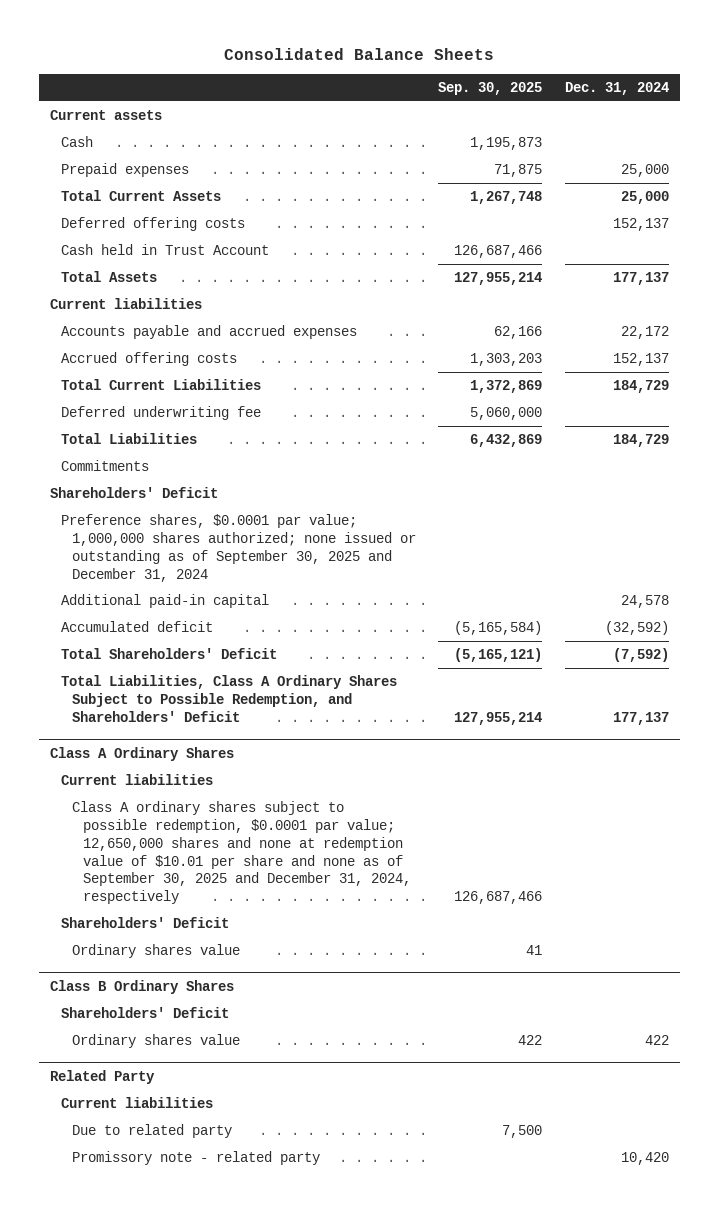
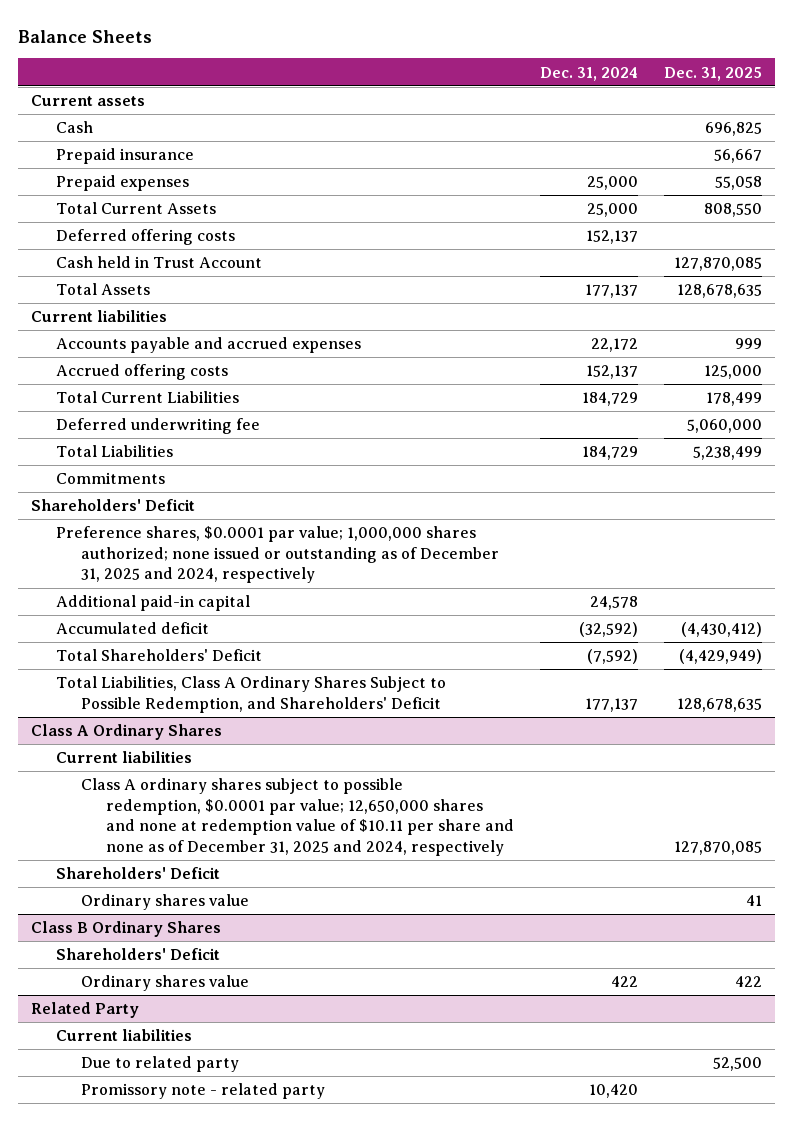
- Consolidated Balance Sheets
+ Balance Sheets
- | Sep. 30, 2025 | Dec. 31, 2024
+ | Dec. 31, 2024 | Dec. 31, 2025
+ Prepaid insurance | | 56,667
- Preference shares, $0.0001 par value; 1,000,000 shares authorized; none issued or outstanding as of September 30, 2025 and December 31, 2024
+ Preference shares, $0.0001 par value; 1,000,000 shares authorized; none issued or outstanding as of December 31, 2025 and 2024, respectively
@ Class A Ordinary Shares
- Class A ordinary shares subject to possible redemption, $0.0001 par value; 12,650,000 shares and none at redemption value of $10.01 per share and none as of September 30, 2025 and December 31, 2024, respectively | 126,687,466 |
+ Class A ordinary shares subject to possible redemption, $0.0001 par value; 12,650,000 shares and none at redemption value of $10.11 per share and none as of December 31, 2025 and 2024, respectively | | 127,870,085

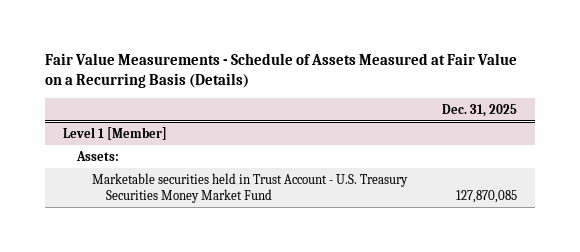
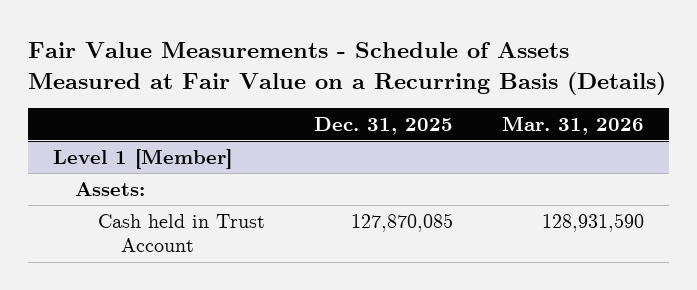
- | Dec. 31, 2025
+ | Dec. 31, 2025 | Mar. 31, 2026
@ Level 1 [Member]
- Marketable securities held in Trust Account - U.S. Treasury Securities Money Market Fund | 127,870,085
+ Cash held in Trust Account | 127,870,085 | 128,931,590

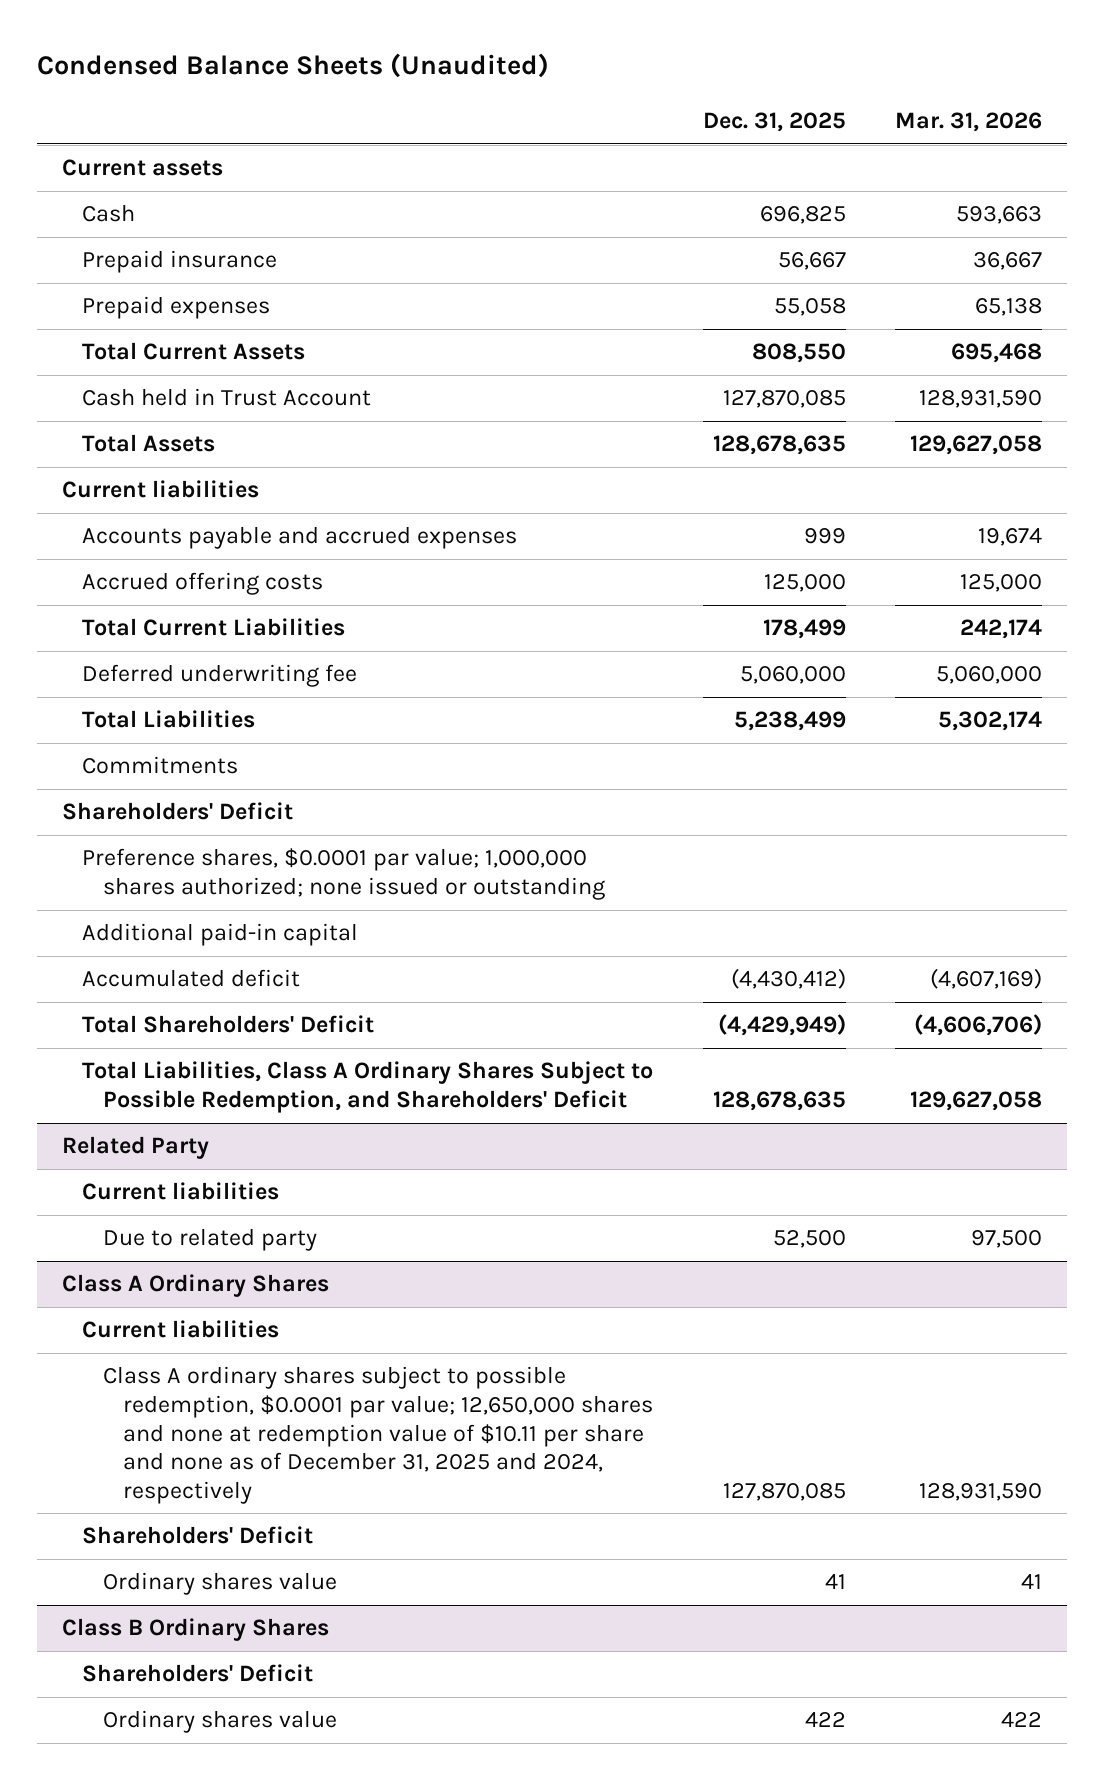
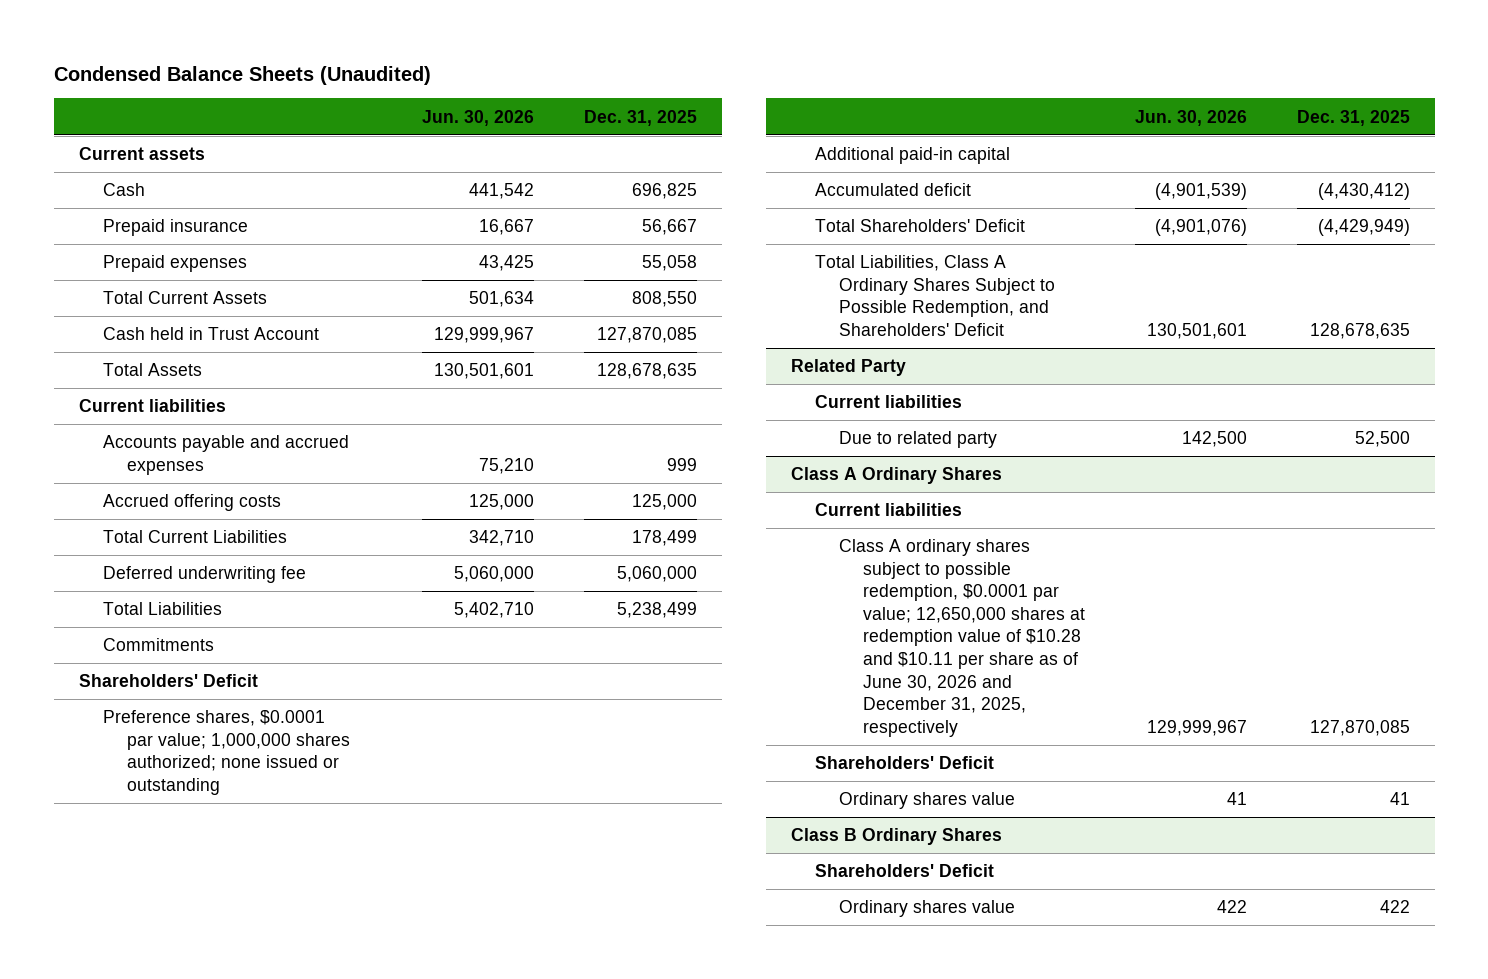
- | Dec. 31, 2025 | Mar. 31, 2026
+ | Jun. 30, 2026 | Dec. 31, 2025
@ Class A Ordinary Shares
- Class A ordinary shares subject to possible redemption, $0.0001 par value; 12,650,000 shares and none at redemption value of $10.11 per share and none as of December 31, 2025 and 2024, respectively | 127,870,085 | 128,931,590
+ Class A ordinary shares subject to possible redemption, $0.0001 par value; 12,650,000 shares at redemption value of $10.28 and $10.11 per share as of June 30, 2026 and December 31, 2025, respectively | 129,999,967 | 127,870,085

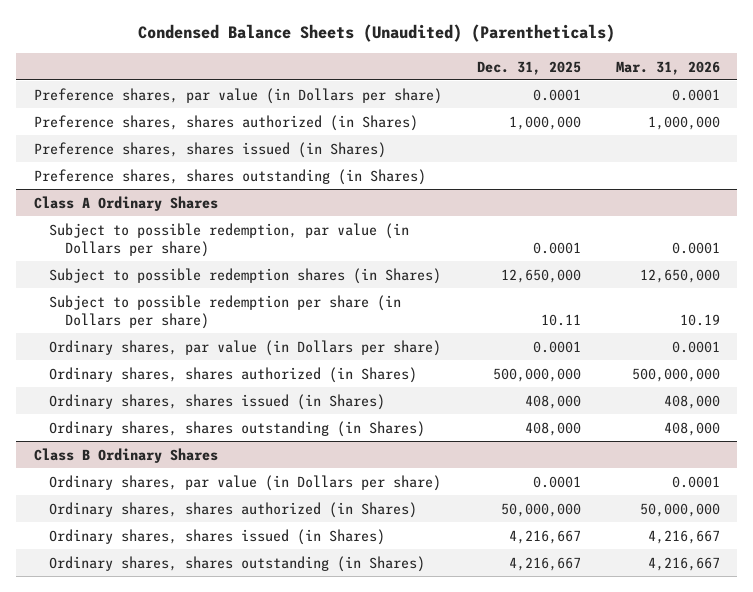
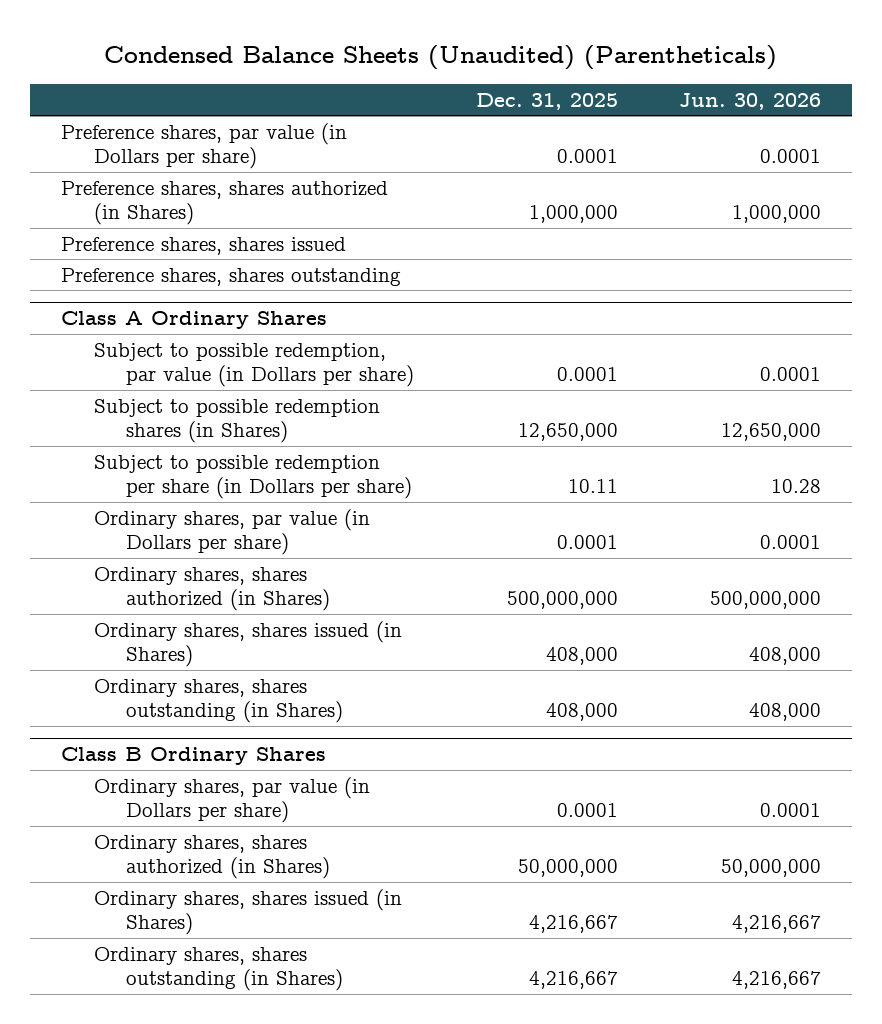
- | Dec. 31, 2025 | Mar. 31, 2026
+ | Dec. 31, 2025 | Jun. 30, 2026
- Preference shares, shares issued (in Shares)
- Preference shares, shares outstanding (in Shares)
+ Preference shares, shares issued
+ Preference shares, shares outstanding

